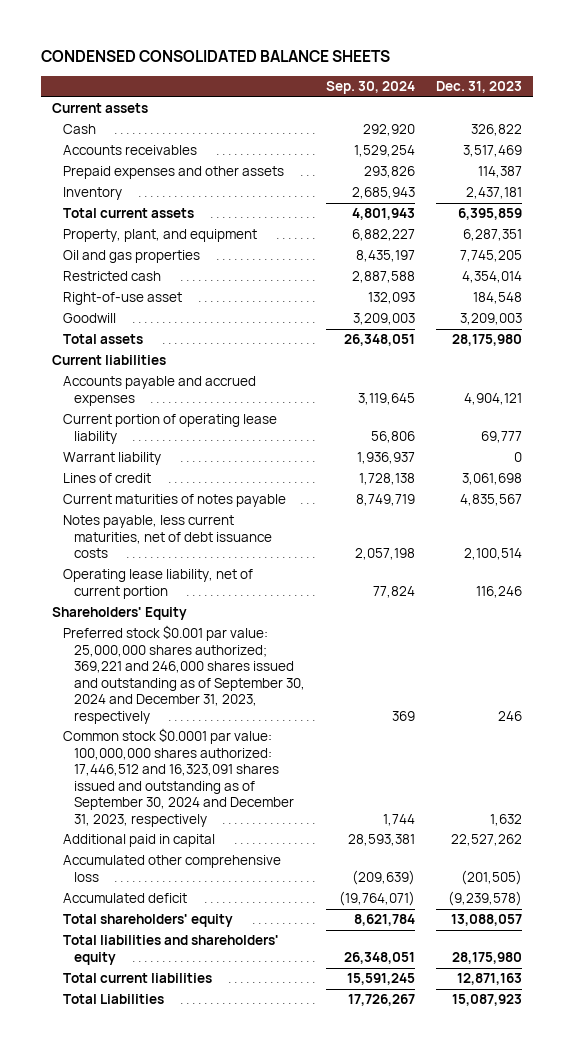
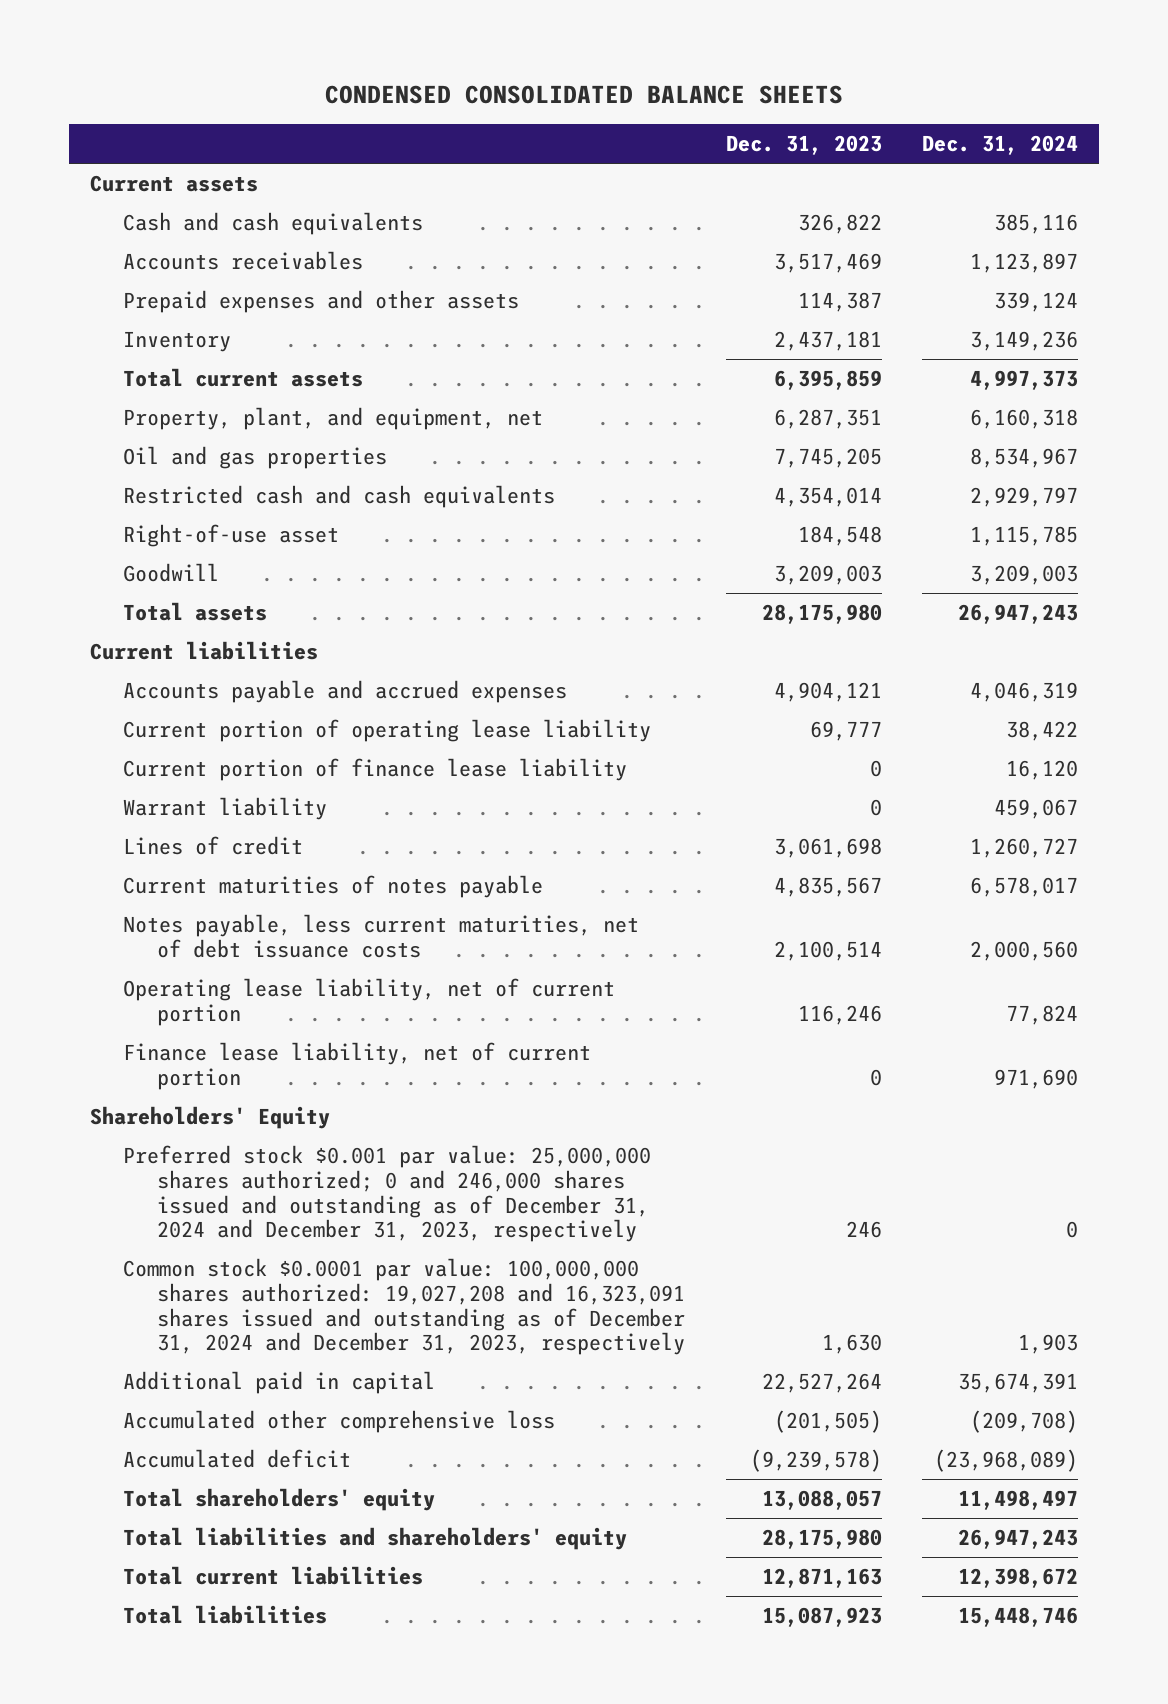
- | Sep. 30, 2024 | Dec. 31, 2023
+ | Dec. 31, 2023 | Dec. 31, 2024
- Cash | 292,920 | 326,822
+ Cash and cash equivalents | 326,822 | 385,116
- Property, plant, and equipment | 6,882,227 | 6,287,351
+ Property, plant, and equipment, net | 6,287,351 | 6,160,318
- Restricted cash | 2,887,588 | 4,354,014
+ Restricted cash and cash equivalents | 4,354,014 | 2,929,797
+ Current portion of finance lease liability | 0 | 16,120
+ Finance lease liability, net of current portion | 0 | 971,690
- Preferred stock $0.001 par value: 25,000,000 shares authorized; 369,221 and 246,000 shares issued and outstanding as of September 30, 2024 and December 31, 2023, respectively | 369 | 246
- Common stock $0.0001 par value: 100,000,000 shares authorized: 17,446,512 and 16,323,091 shares issued and outstanding as of September 30, 2024 and December 31, 2023, respectively | 1,744 | 1,632
- Additional paid in capital | 28,593,381 | 22,527,262
+ Preferred stock $0.001 par value: 25,000,000 shares authorized; 0 and 246,000 shares issued and outstanding as of December 31, 2024 and December 31, 2023, respectively | 246 | 0
+ Common stock $0.0001 par value: 100,000,000 shares authorized: 19,027,208 and 16,323,091 shares issued and outstanding as of December 31, 2024 and December 31, 2023, respectively | 1,630 | 1,903
+ Additional paid in capital | 22,527,264 | 35,674,391
- Total Liabilities | 17,726,267 | 15,087,923
+ Total liabilities | 15,087,923 | 15,448,746

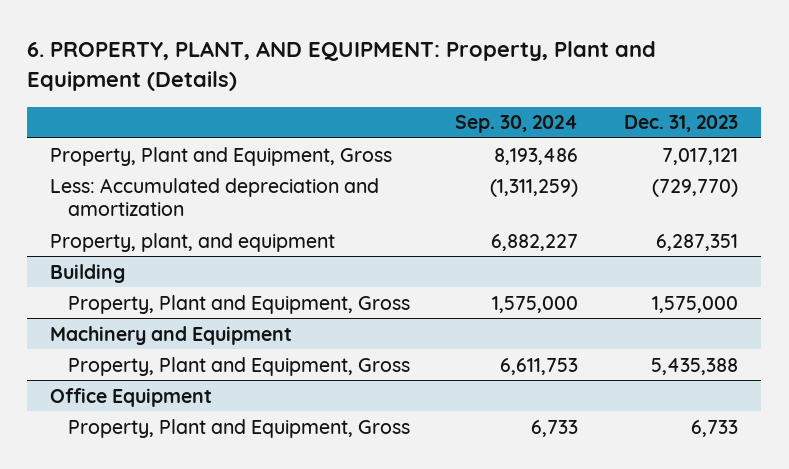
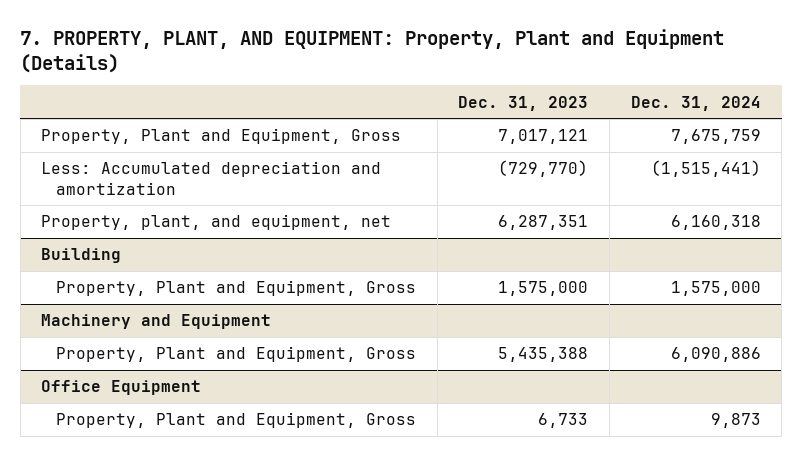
- 6. PROPERTY, PLANT, AND EQUIPMENT: Property, Plant and Equipment (Details)
+ 7. PROPERTY, PLANT, AND EQUIPMENT: Property, Plant and Equipment (Details)
- | Sep. 30, 2024 | Dec. 31, 2023
+ | Dec. 31, 2023 | Dec. 31, 2024
- Property, plant, and equipment | 6,882,227 | 6,287,351
+ Property, plant, and equipment, net | 6,287,351 | 6,160,318

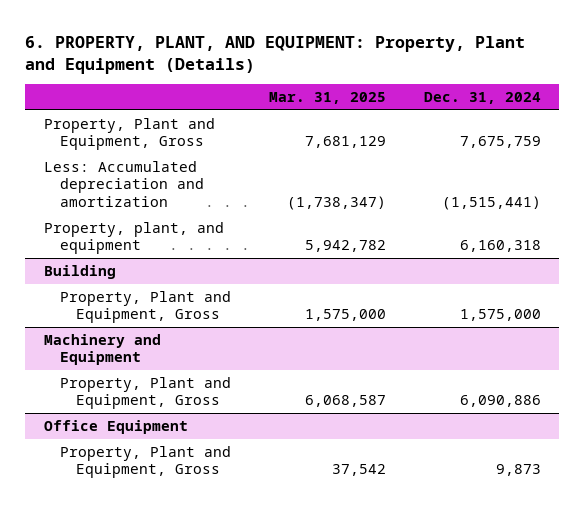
- 7. PROPERTY, PLANT, AND EQUIPMENT: Property, Plant and Equipment (Details)
+ 6. PROPERTY, PLANT, AND EQUIPMENT: Property, Plant and Equipment (Details)
- | Dec. 31, 2023 | Dec. 31, 2024
+ | Mar. 31, 2025 | Dec. 31, 2024
- Property, plant, and equipment, net | 6,287,351 | 6,160,318
+ Property, plant, and equipment | 5,942,782 | 6,160,318

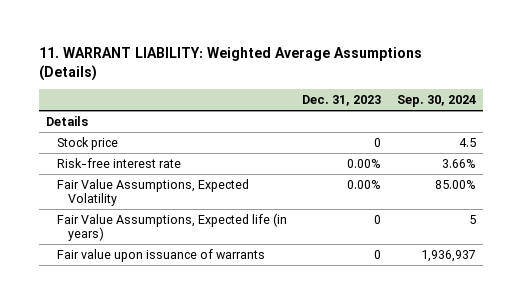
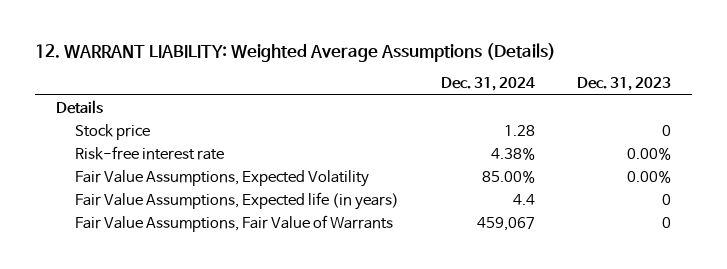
- 11. WARRANT LIABILITY: Weighted Average Assumptions (Details)
+ 12. WARRANT LIABILITY: Weighted Average Assumptions (Details)
- | Dec. 31, 2023 | Sep. 30, 2024
+ | Dec. 31, 2024 | Dec. 31, 2023
- Fair value upon issuance of warrants | 0 | 1,936,937
+ Fair Value Assumptions, Fair Value of Warrants | 459,067 | 0

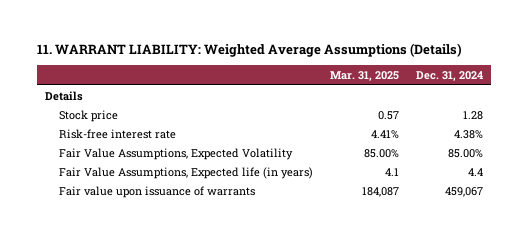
- 12. WARRANT LIABILITY: Weighted Average Assumptions (Details)
+ 11. WARRANT LIABILITY: Weighted Average Assumptions (Details)
- | Dec. 31, 2024 | Dec. 31, 2023
+ | Mar. 31, 2025 | Dec. 31, 2024
- Fair Value Assumptions, Fair Value of Warrants | 459,067 | 0
+ Fair value upon issuance of warrants | 184,087 | 459,067

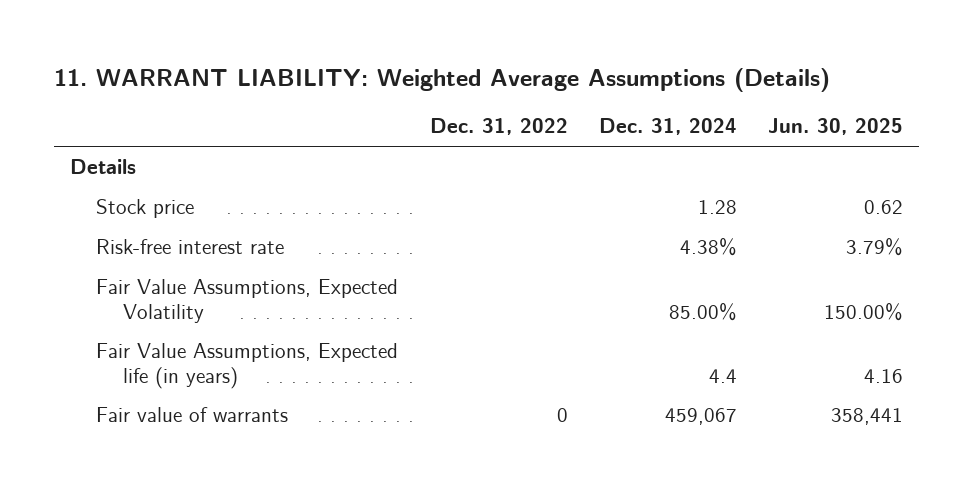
- | Mar. 31, 2025 | Dec. 31, 2024
+ | Dec. 31, 2022 | Dec. 31, 2024 | Jun. 30, 2025
- Fair value upon issuance of warrants | 184,087 | 459,067
+ Fair value of warrants | 0 | 459,067 | 358,441

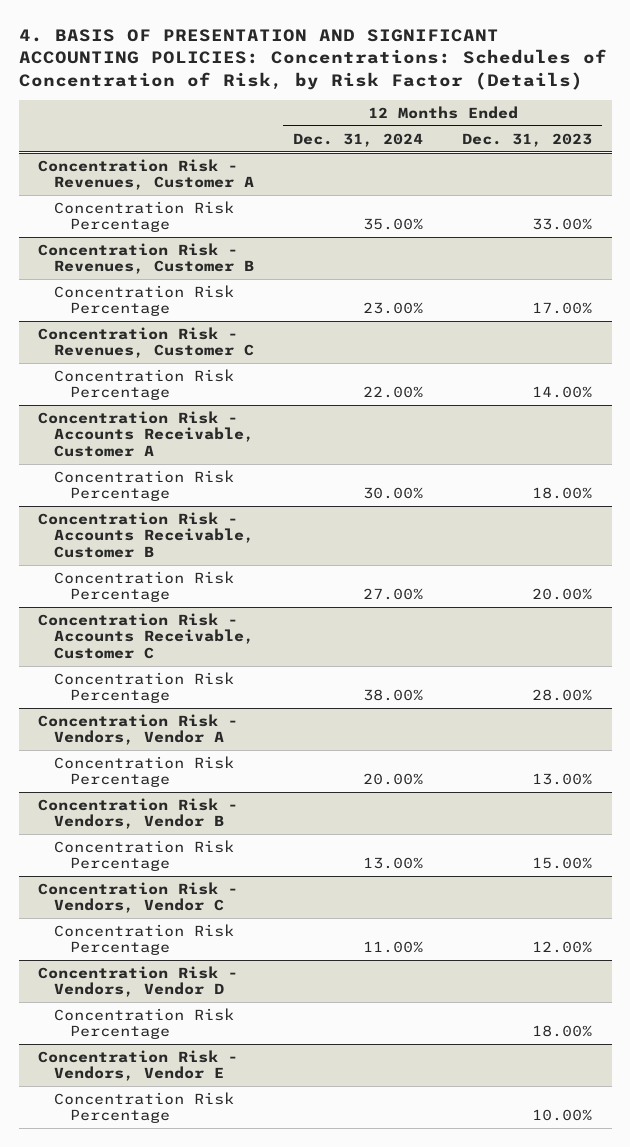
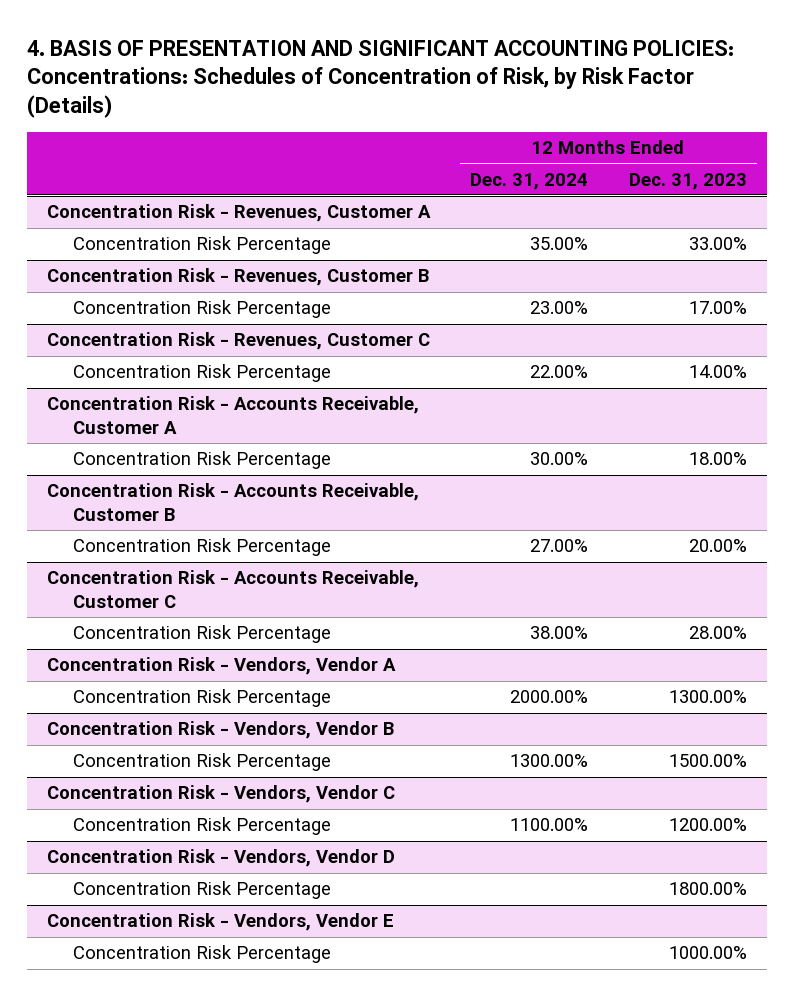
@ Concentration Risk - Vendors, Vendor A
- Concentration Risk Percentage | 20.00% | 13.00%
+ Concentration Risk Percentage | 2000.00% | 1300.00%
@ Concentration Risk - Vendors, Vendor B
- Concentration Risk Percentage | 13.00% | 15.00%
+ Concentration Risk Percentage | 1300.00% | 1500.00%
@ Concentration Risk - Vendors, Vendor C
- Concentration Risk Percentage | 11.00% | 12.00%
+ Concentration Risk Percentage | 1100.00% | 1200.00%
@ Concentration Risk - Vendors, Vendor D
- Concentration Risk Percentage | | 18.00%
+ Concentration Risk Percentage | | 1800.00%
@ Concentration Risk - Vendors, Vendor E
- Concentration Risk Percentage | | 10.00%
+ Concentration Risk Percentage | | 1000.00%

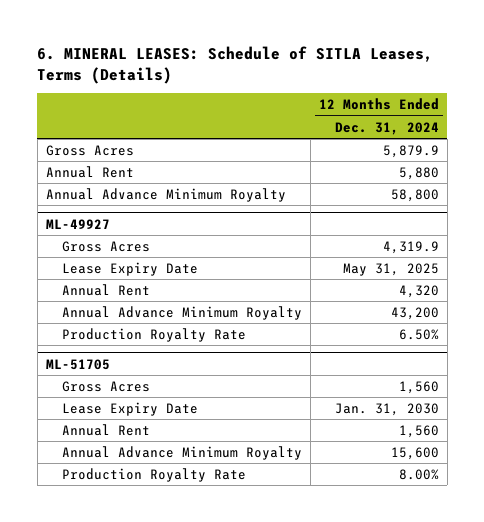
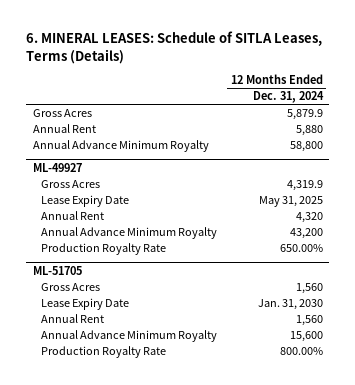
@ ML-49927
- Production Royalty Rate | 6.50%
+ Production Royalty Rate | 650.00%
@ ML-51705
- Production Royalty Rate | 8.00%
+ Production Royalty Rate | 800.00%

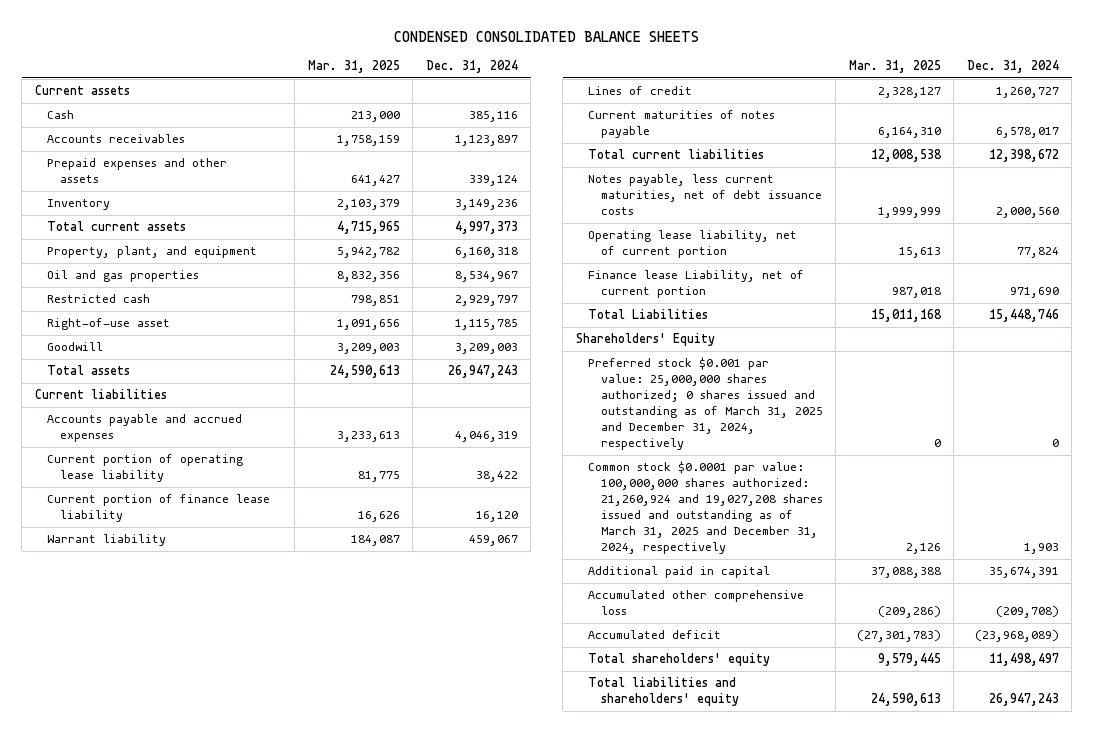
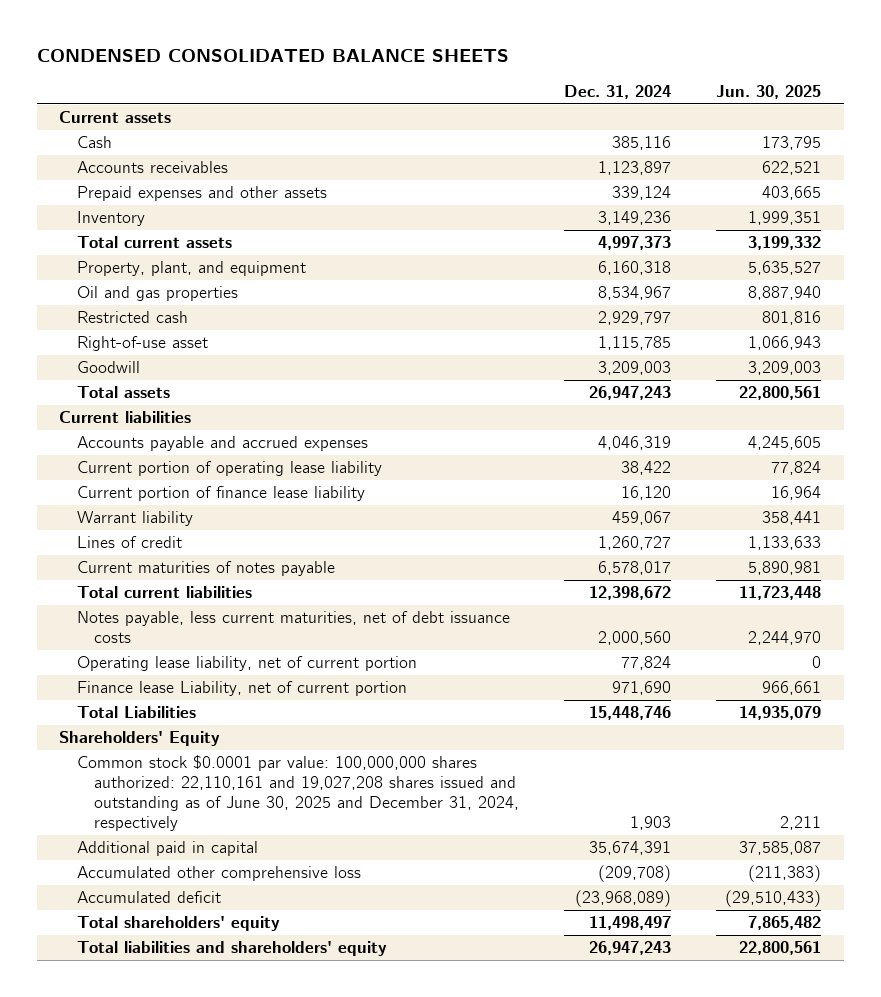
- | Mar. 31, 2025 | Dec. 31, 2024
+ | Dec. 31, 2024 | Jun. 30, 2025
- Preferred stock $0.001 par value: 25,000,000 shares authorized; 0 shares issued and outstanding as of March 31, 2025 and December 31, 2024, respectively | 0 | 0
- Common stock $0.0001 par value: 100,000,000 shares authorized: 21,260,924 and 19,027,208 shares issued and outstanding as of March 31, 2025 and December 31, 2024, respectively | 2,126 | 1,903
+ Common stock $0.0001 par value: 100,000,000 shares authorized: 22,110,161 and 19,027,208 shares issued and outstanding as of June 30, 2025 and December 31, 2024, respectively | 1,903 | 2,211

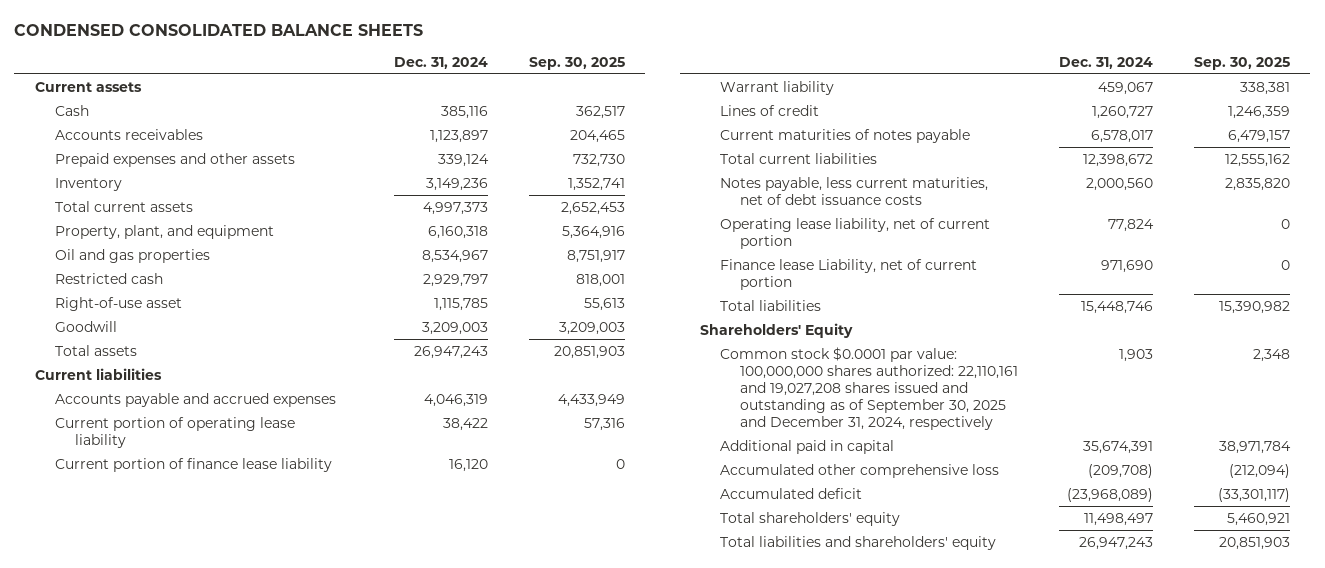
- | Dec. 31, 2024 | Jun. 30, 2025
+ | Dec. 31, 2024 | Sep. 30, 2025
- Total Liabilities | 15,448,746 | 14,935,079
+ Total liabilities | 15,448,746 | 15,390,982
- Common stock $0.0001 par value: 100,000,000 shares authorized: 22,110,161 and 19,027,208 shares issued and outstanding as of June 30, 2025 and December 31, 2024, respectively | 1,903 | 2,211
+ Common stock $0.0001 par value: 100,000,000 shares authorized: 22,110,161 and 19,027,208 shares issued and outstanding as of September 30, 2025 and December 31, 2024, respectively | 1,903 | 2,348

